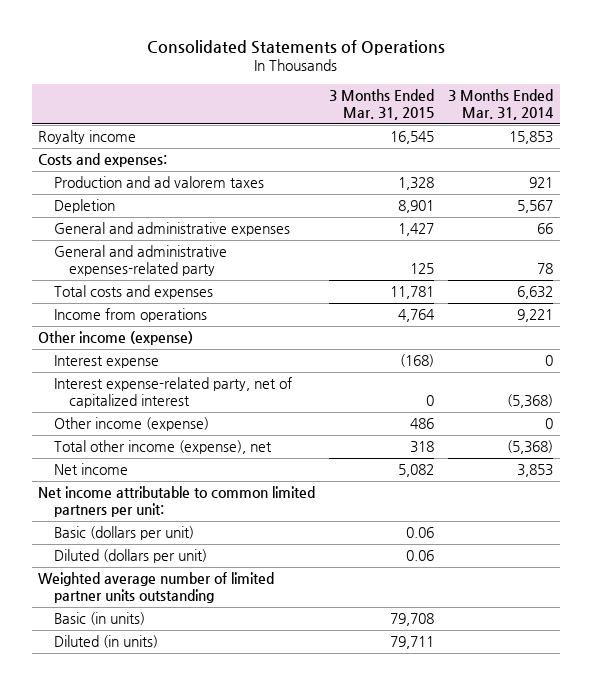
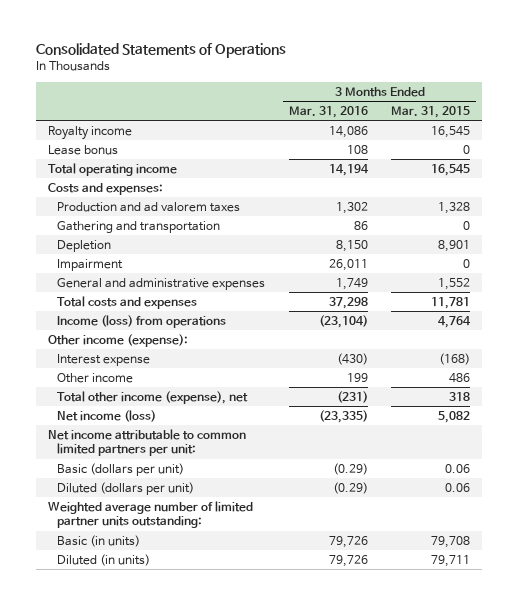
- | 3 Months Ended Mar. 31, 2015 | 3 Months Ended Mar. 31, 2014
+ | 3 Months Ended Mar. 31, 2016 | 3 Months Ended Mar. 31, 2015
+ Lease bonus | 108 | 0
+ Total operating income | 14,194 | 16,545
+ Gathering and transportation | 86 | 0
- General and administrative expenses | 1,427 | 66
- General and administrative expenses-related party | 125 | 78
+ Impairment | 26,011 | 0
+ General and administrative expenses | 1,749 | 1,552
- Income from operations | 4,764 | 9,221
- Other income (expense)
+ Income (loss) from operations | (23,104) | 4,764
+ Other income (expense):
- Interest expense-related party, net of capitalized interest | 0 | (5,368)
- Other income (expense) | 486 | 0
+ Other income | 199 | 486
- Net income | 5,082 | 3,853
+ Net income (loss) | (23,335) | 5,082
- Weighted average number of limited partner units outstanding
+ Weighted average number of limited partner units outstanding:

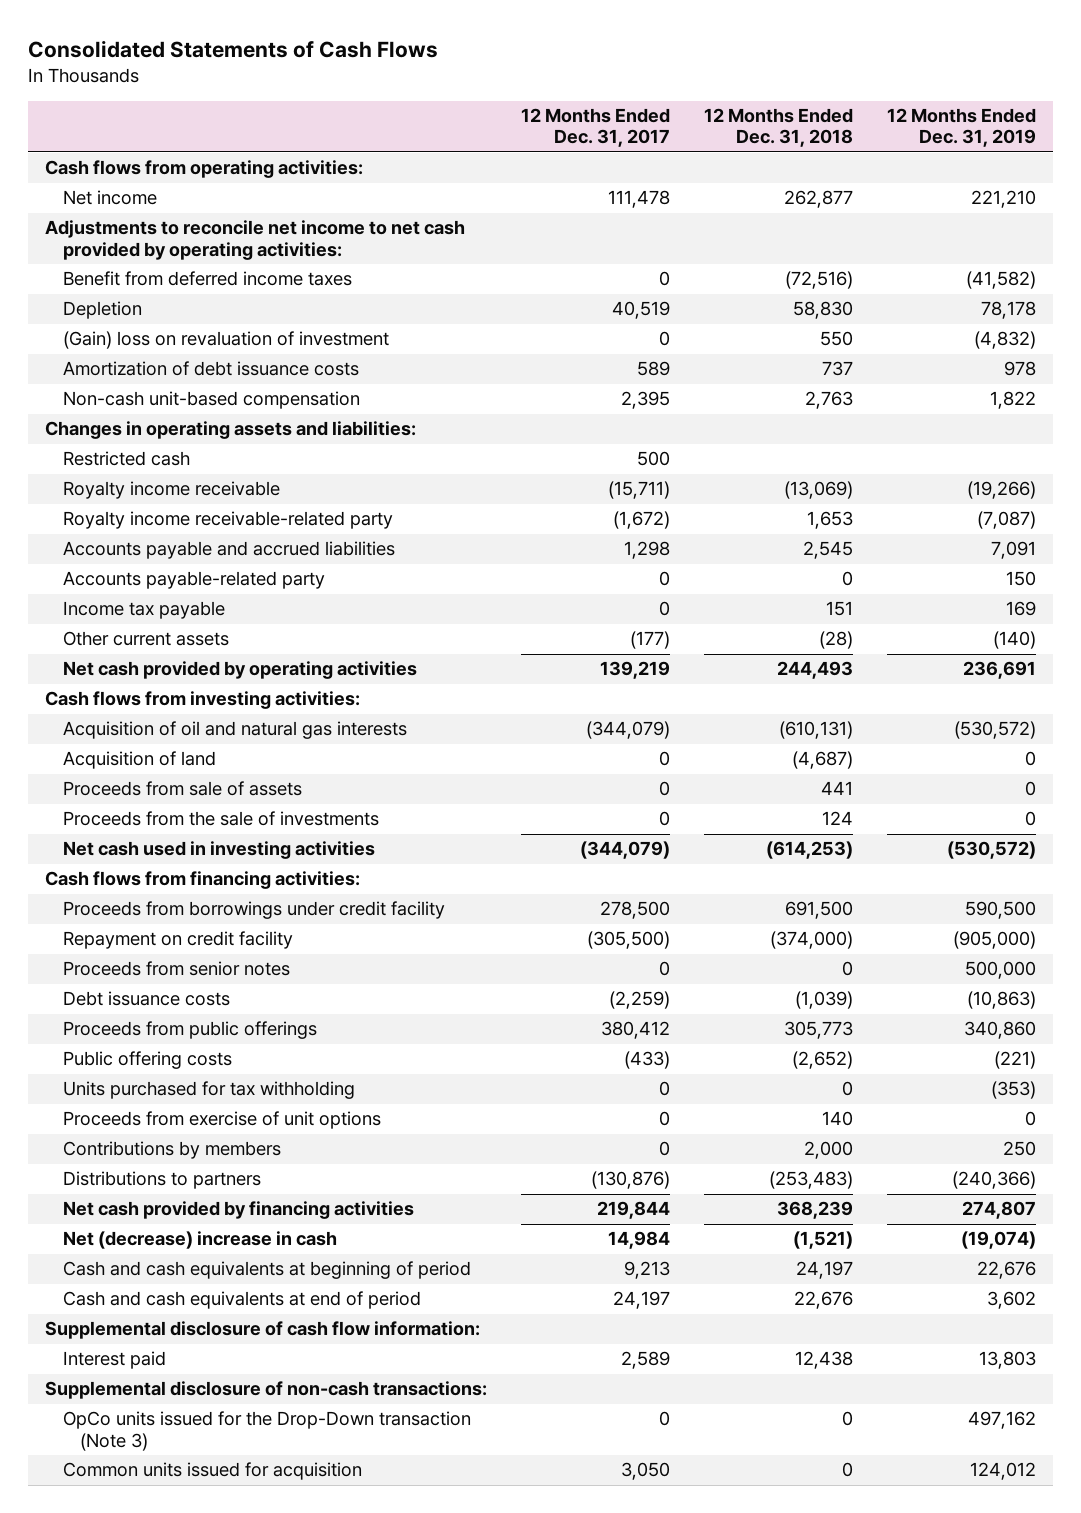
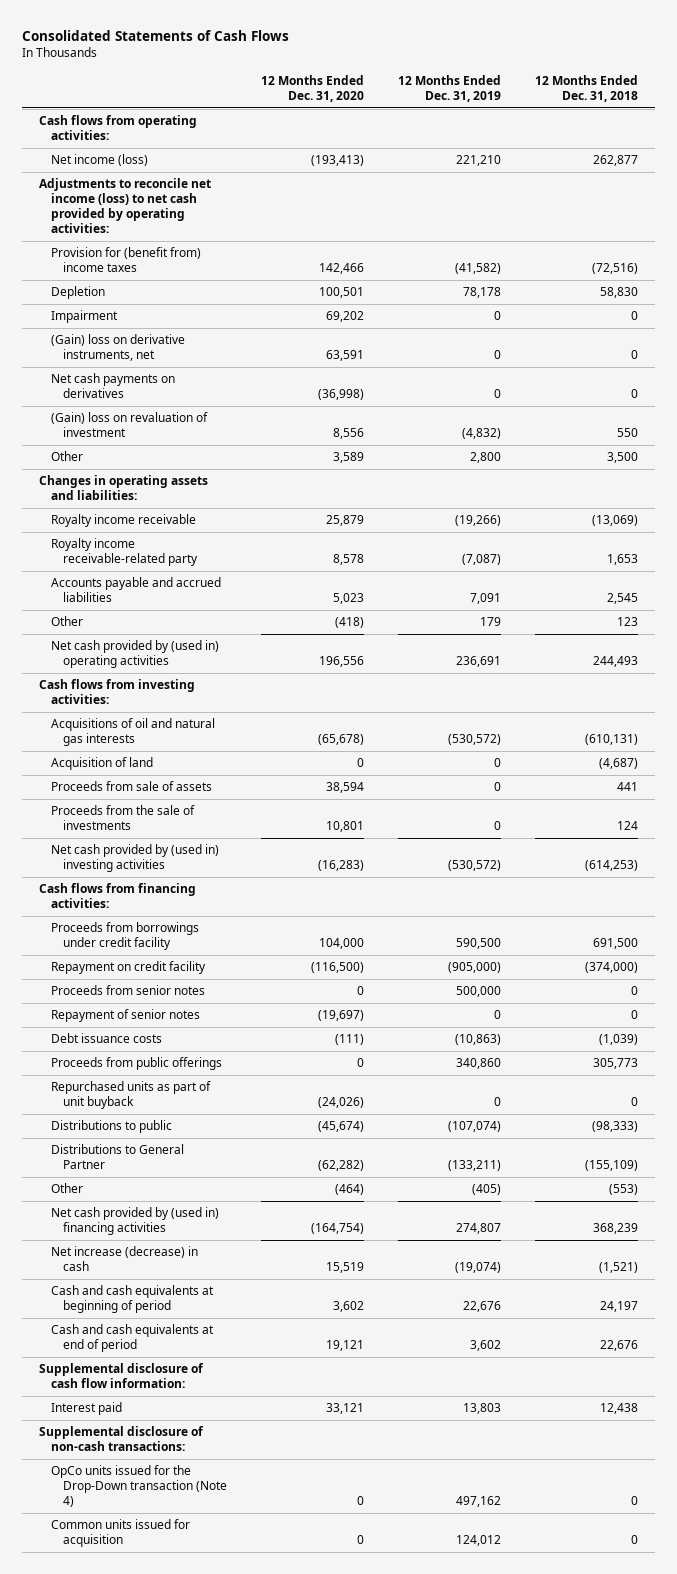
- | 12 Months Ended Dec. 31, 2017 | 12 Months Ended Dec. 31, 2018 | 12 Months Ended Dec. 31, 2019
+ | 12 Months Ended Dec. 31, 2020 | 12 Months Ended Dec. 31, 2019 | 12 Months Ended Dec. 31, 2018
- Net income | 111,478 | 262,877 | 221,210
- Adjustments to reconcile net income to net cash provided by operating activities:
- Benefit from deferred income taxes | 0 | (72,516) | (41,582)
+ Net income (loss) | (193,413) | 221,210 | 262,877
+ Adjustments to reconcile net income (loss) to net cash provided by operating activities:
+ Provision for (benefit from) income taxes | 142,466 | (41,582) | (72,516)
+ Impairment | 69,202 | 0 | 0
+ (Gain) loss on derivative instruments, net | 63,591 | 0 | 0
+ Net cash payments on derivatives | (36,998) | 0 | 0
- Amortization of debt issuance costs | 589 | 737 | 978
- Non-cash unit-based compensation | 2,395 | 2,763 | 1,822
+ Other | 3,589 | 2,800 | 3,500
- Restricted cash | 500 | |
- Accounts payable-related party | 0 | 0 | 150
- Income tax payable | 0 | 151 | 169
- Other current assets | (177) | (28) | (140)
- Net cash provided by operating activities | 139,219 | 244,493 | 236,691
+ Other | (418) | 179 | 123
+ Net cash provided by (used in) operating activities | 196,556 | 236,691 | 244,493
- Acquisition of oil and natural gas interests | (344,079) | (610,131) | (530,572)
+ Acquisitions of oil and natural gas interests | (65,678) | (530,572) | (610,131)
- Net cash used in investing activities | (344,079) | (614,253) | (530,572)
+ Net cash provided by (used in) investing activities | (16,283) | (530,572) | (614,253)
+ Repayment of senior notes | (19,697) | 0 | 0
- Public offering costs | (433) | (2,652) | (221)
- Units purchased for tax withholding | 0 | 0 | (353)
- Proceeds from exercise of unit options | 0 | 140 | 0
- Contributions by members | 0 | 2,000 | 250
- Distributions to partners | (130,876) | (253,483) | (240,366)
- Net cash provided by financing activities | 219,844 | 368,239 | 274,807
- Net (decrease) increase in cash | 14,984 | (1,521) | (19,074)
+ Repurchased units as part of unit buyback | (24,026) | 0 | 0
+ Distributions to public | (45,674) | (107,074) | (98,333)
+ Distributions to General Partner | (62,282) | (133,211) | (155,109)
+ Other | (464) | (405) | (553)
+ Net cash provided by (used in) financing activities | (164,754) | 274,807 | 368,239
+ Net increase (decrease) in cash | 15,519 | (19,074) | (1,521)
- OpCo units issued for the Drop-Down transaction (Note 3) | 0 | 0 | 497,162
+ OpCo units issued for the Drop-Down transaction (Note 4) | 0 | 497,162 | 0

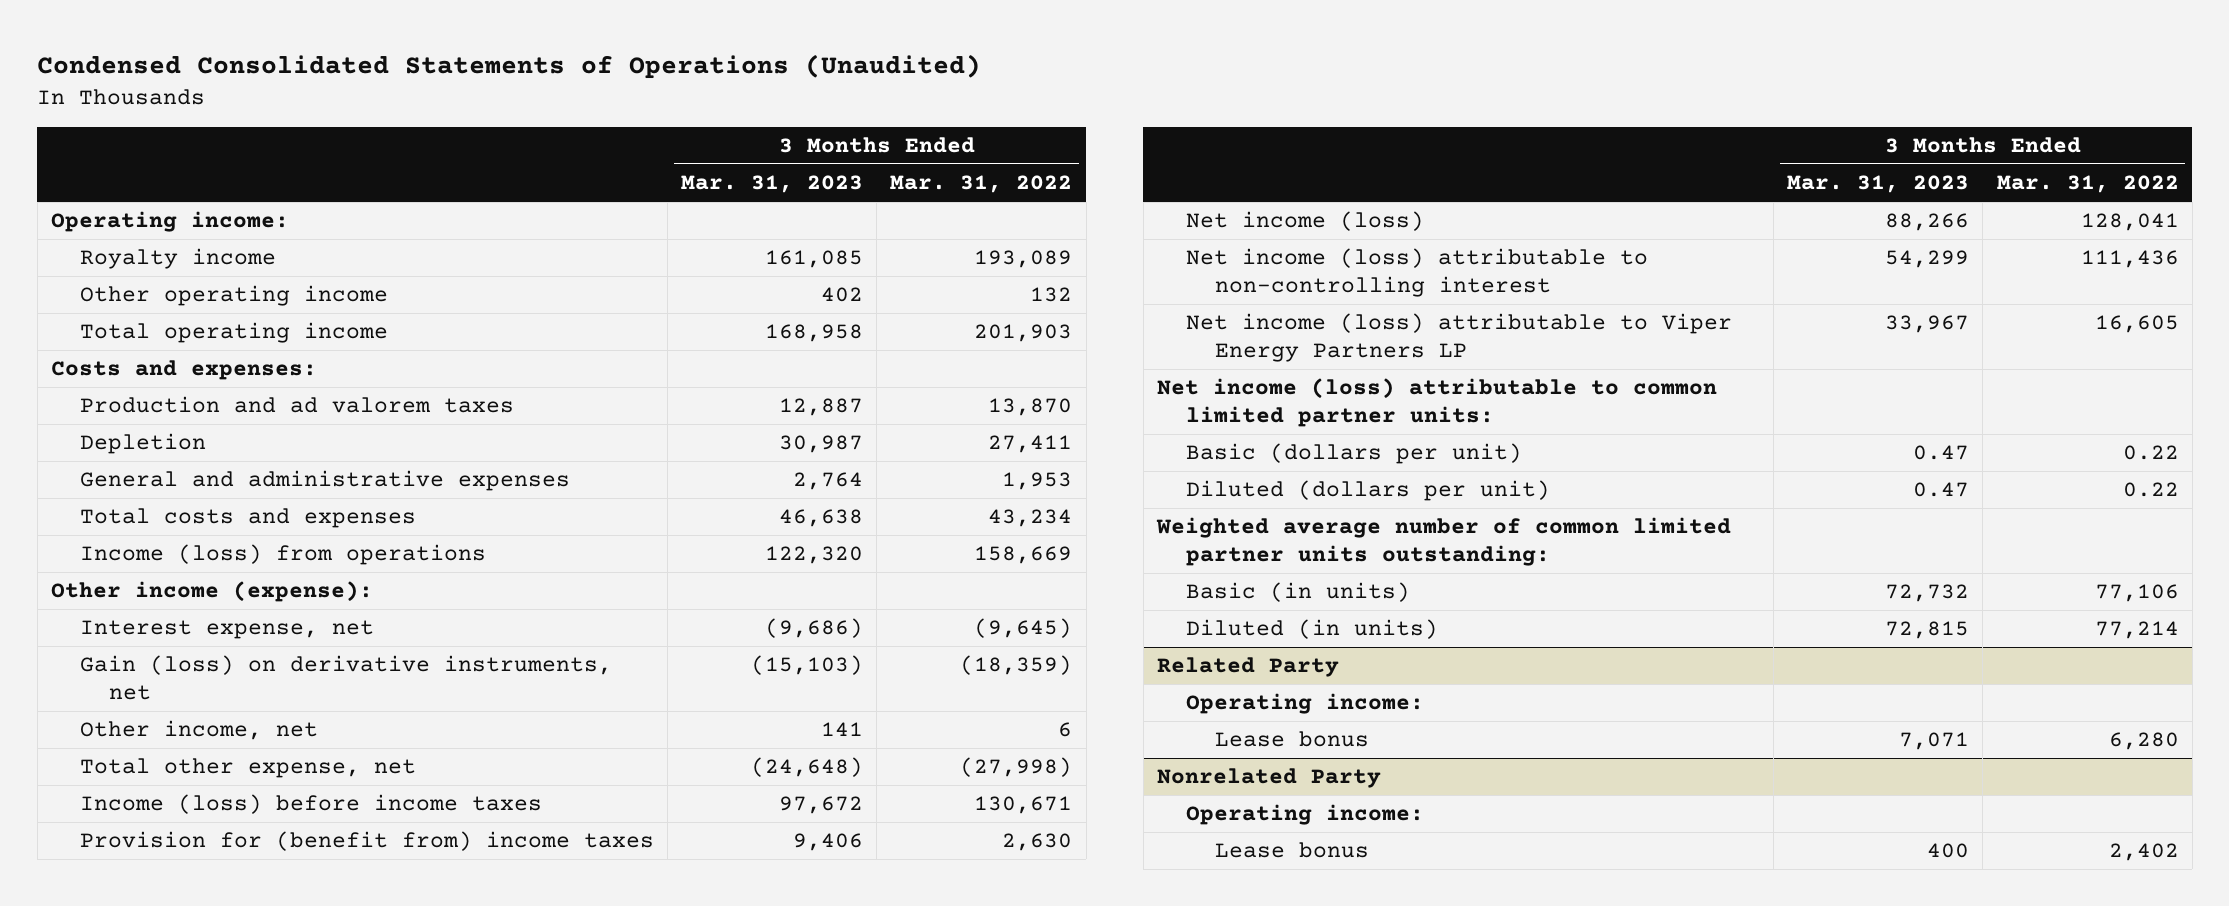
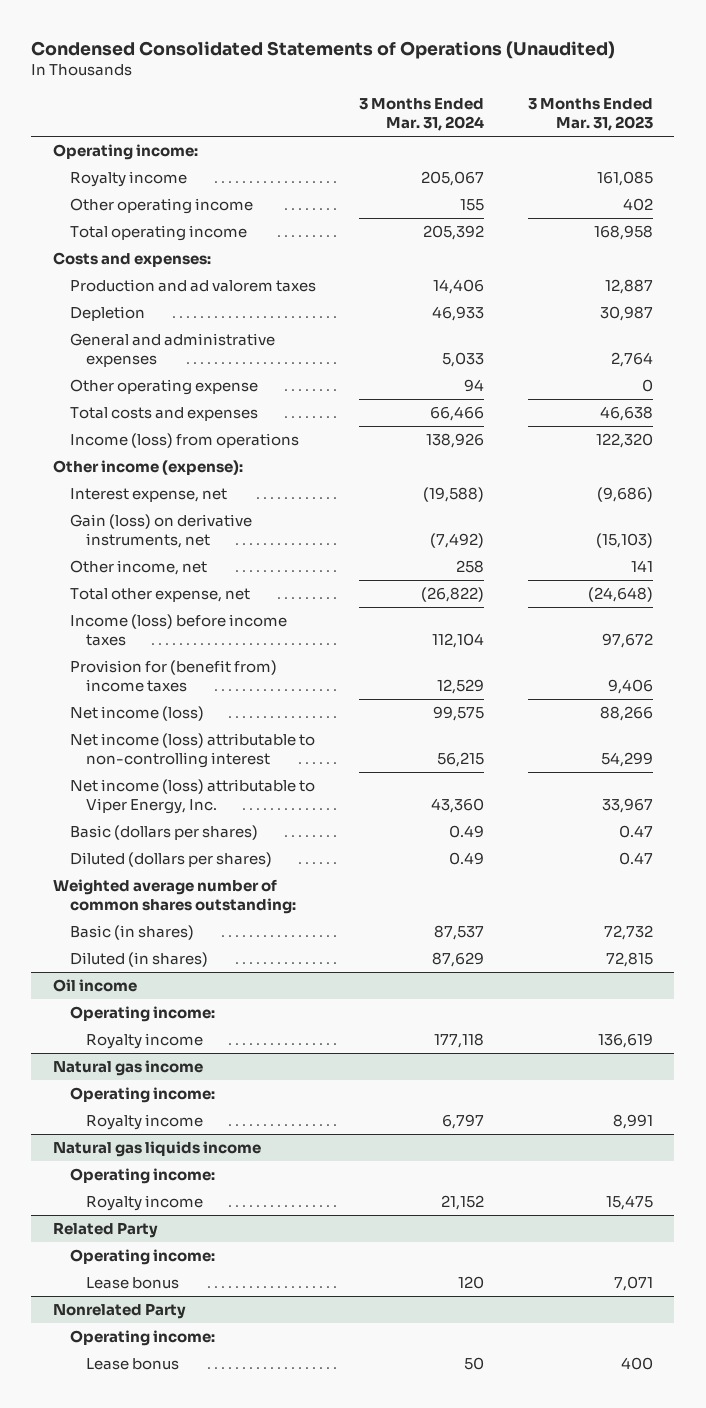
- | 3 Months Ended Mar. 31, 2023 | 3 Months Ended Mar. 31, 2022
+ | 3 Months Ended Mar. 31, 2024 | 3 Months Ended Mar. 31, 2023
+ Other operating expense | 94 | 0
- Net income (loss) attributable to Viper Energy Partners LP | 33,967 | 16,605
- Net income (loss) attributable to common limited partner units:
- Basic (dollars per unit) | 0.47 | 0.22
- Diluted (dollars per unit) | 0.47 | 0.22
- Weighted average number of common limited partner units outstanding:
- Basic (in units) | 72,732 | 77,106
- Diluted (in units) | 72,815 | 77,214
+ Net income (loss) attributable to Viper Energy, Inc. | 43,360 | 33,967
+ Basic (dollars per shares) | 0.49 | 0.47
+ Diluted (dollars per shares) | 0.49 | 0.47
+ Weighted average number of common shares outstanding:
+ Basic (in shares) | 87,537 | 72,732
+ Diluted (in shares) | 87,629 | 72,815
+ Oil income
+ Operating income:
+ Royalty income | 177,118 | 136,619
+ Natural gas income
+ Operating income:
+ Royalty income | 6,797 | 8,991
+ Natural gas liquids income
+ Operating income:
+ Royalty income | 21,152 | 15,475

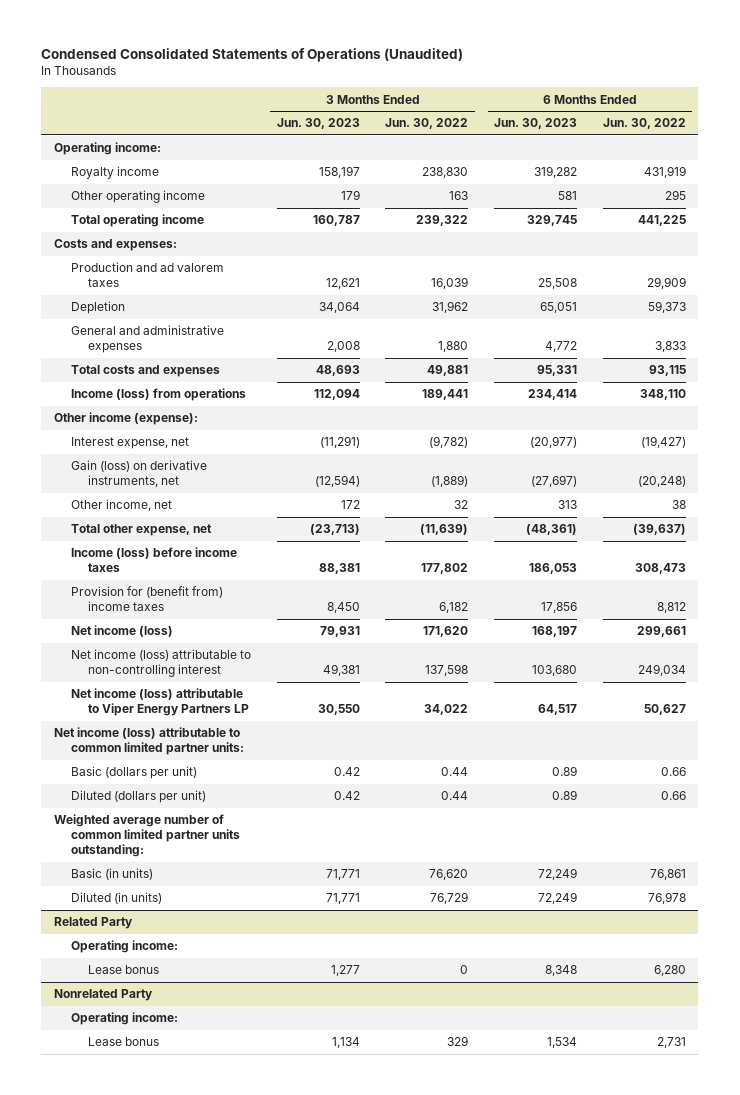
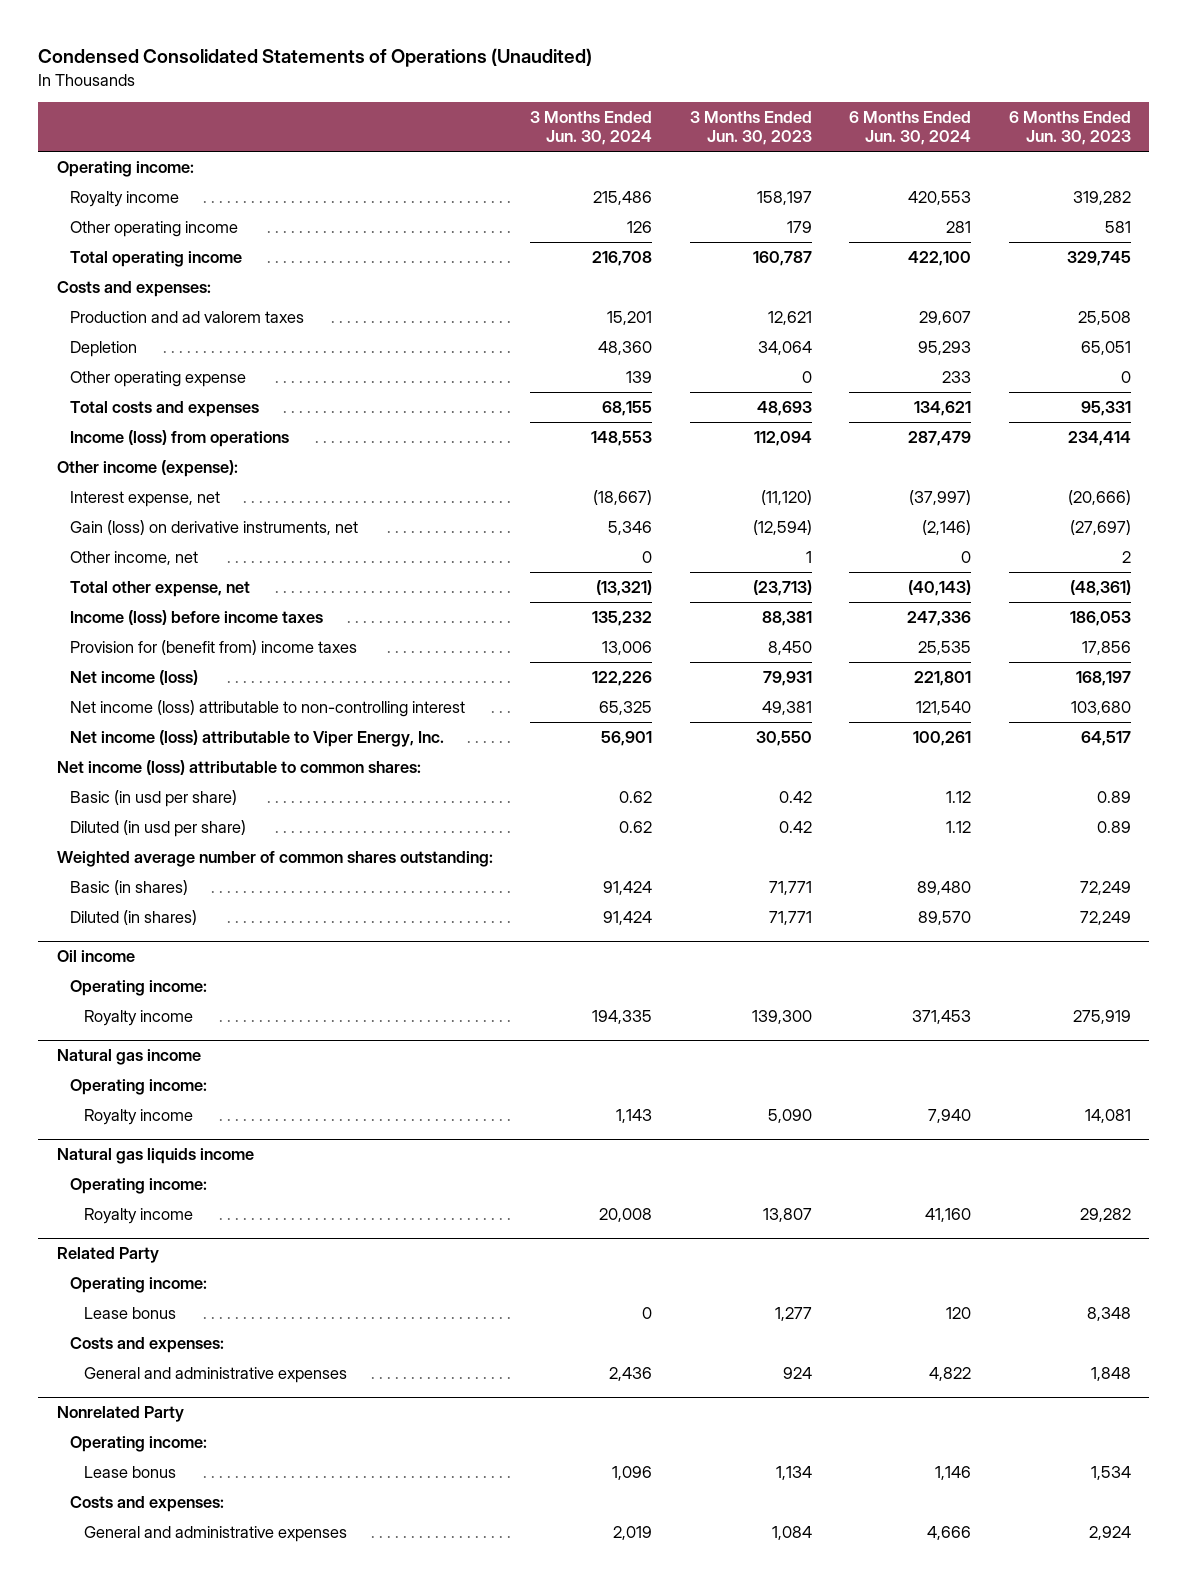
- | 3 Months Ended Jun. 30, 2023 | 3 Months Ended Jun. 30, 2022 | 6 Months Ended Jun. 30, 2023 | 6 Months Ended Jun. 30, 2022
+ | 3 Months Ended Jun. 30, 2024 | 3 Months Ended Jun. 30, 2023 | 6 Months Ended Jun. 30, 2024 | 6 Months Ended Jun. 30, 2023
- General and administrative expenses | 2,008 | 1,880 | 4,772 | 3,833
+ Other operating expense | 139 | 0 | 233 | 0
- Interest expense, net | (11,291) | (9,782) | (20,977) | (19,427)
+ Interest expense, net | (18,667) | (11,120) | (37,997) | (20,666)
- Other income, net | 172 | 32 | 313 | 38
+ Other income, net | 0 | 1 | 0 | 2
- Net income (loss) attributable to Viper Energy Partners LP | 30,550 | 34,022 | 64,517 | 50,627
- Net income (loss) attributable to common limited partner units:
- Basic (dollars per unit) | 0.42 | 0.44 | 0.89 | 0.66
- Diluted (dollars per unit) | 0.42 | 0.44 | 0.89 | 0.66
- Weighted average number of common limited partner units outstanding:
- Basic (in units) | 71,771 | 76,620 | 72,249 | 76,861
- Diluted (in units) | 71,771 | 76,729 | 72,249 | 76,978
+ Net income (loss) attributable to Viper Energy, Inc. | 56,901 | 30,550 | 100,261 | 64,517
+ Net income (loss) attributable to common shares:
+ Basic (in usd per share) | 0.62 | 0.42 | 1.12 | 0.89
+ Diluted (in usd per share) | 0.62 | 0.42 | 1.12 | 0.89
+ Weighted average number of common shares outstanding:
+ Basic (in shares) | 91,424 | 71,771 | 89,480 | 72,249
+ Diluted (in shares) | 91,424 | 71,771 | 89,570 | 72,249
+ Oil income
+ Operating income:
+ Royalty income | 194,335 | 139,300 | 371,453 | 275,919
+ Natural gas income
+ Operating income:
+ Royalty income | 1,143 | 5,090 | 7,940 | 14,081
+ Natural gas liquids income
+ Operating income:
+ Royalty income | 20,008 | 13,807 | 41,160 | 29,282
@ Related Party
+ Costs and expenses:
+ General and administrative expenses | 2,436 | 924 | 4,822 | 1,848
@ Nonrelated Party
+ Costs and expenses:
+ General and administrative expenses | 2,019 | 1,084 | 4,666 | 2,924

